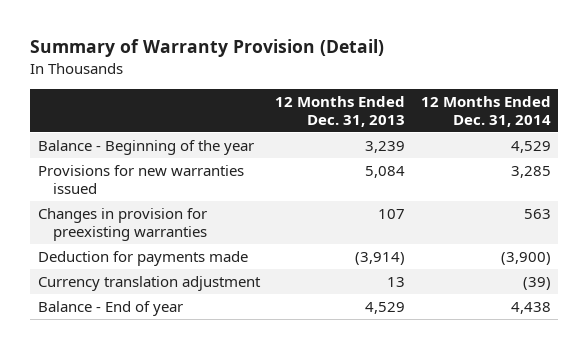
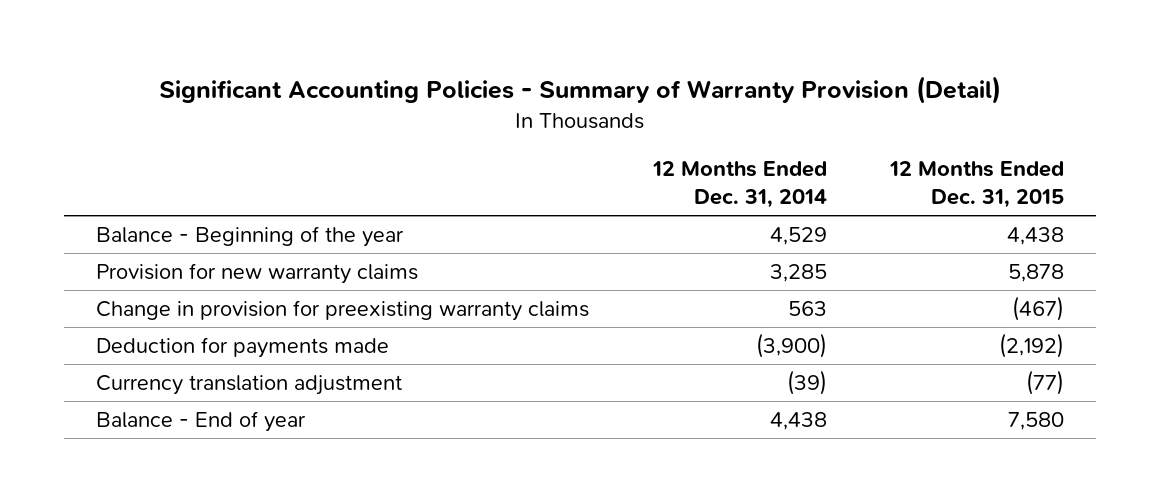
- Summary of Warranty Provision (Detail)
+ Significant Accounting Policies - Summary of Warranty Provision (Detail)
- | 12 Months Ended Dec. 31, 2013 | 12 Months Ended Dec. 31, 2014
+ | 12 Months Ended Dec. 31, 2014 | 12 Months Ended Dec. 31, 2015
- Provisions for new warranties issued | 5,084 | 3,285
- Changes in provision for preexisting warranties | 107 | 563
+ Provision for new warranty claims | 3,285 | 5,878
+ Change in provision for preexisting warranty claims | 563 | (467)

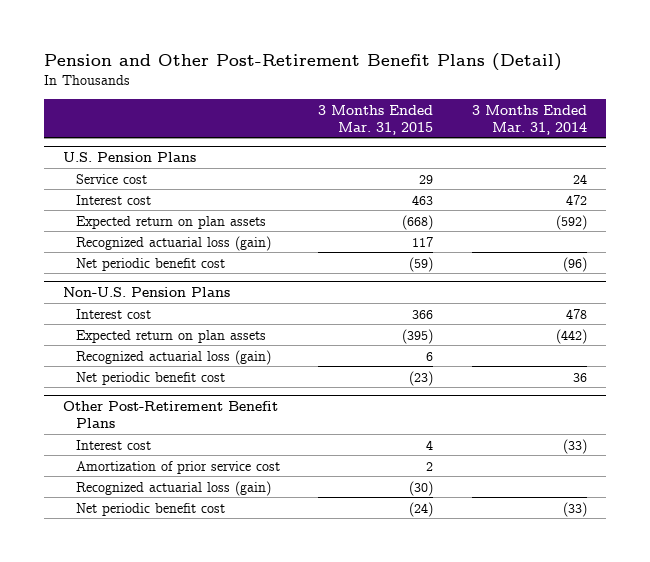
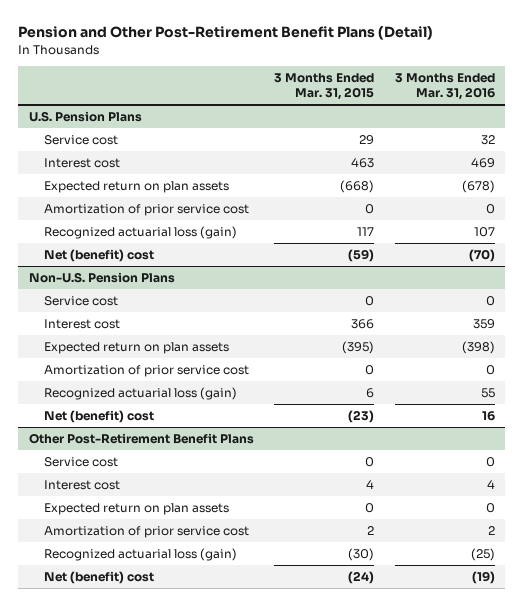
- | 3 Months Ended Mar. 31, 2015 | 3 Months Ended Mar. 31, 2014
+ | 3 Months Ended Mar. 31, 2015 | 3 Months Ended Mar. 31, 2016
@ U.S. Pension Plans
+ Amortization of prior service cost | 0 | 0
- Net periodic benefit cost | (59) | (96)
+ Net (benefit) cost | (59) | (70)
@ Non-U.S. Pension Plans
+ Service cost | 0 | 0
+ Amortization of prior service cost | 0 | 0
- Net periodic benefit cost | (23) | 36
+ Net (benefit) cost | (23) | 16
@ Other Post-Retirement Benefit Plans
+ Service cost | 0 | 0
+ Expected return on plan assets | 0 | 0
- Net periodic benefit cost | (24) | (33)
+ Net (benefit) cost | (24) | (19)

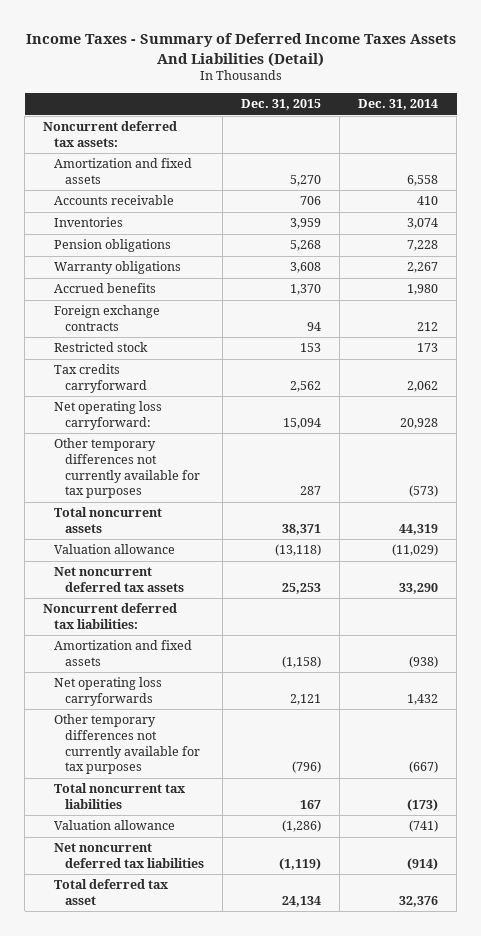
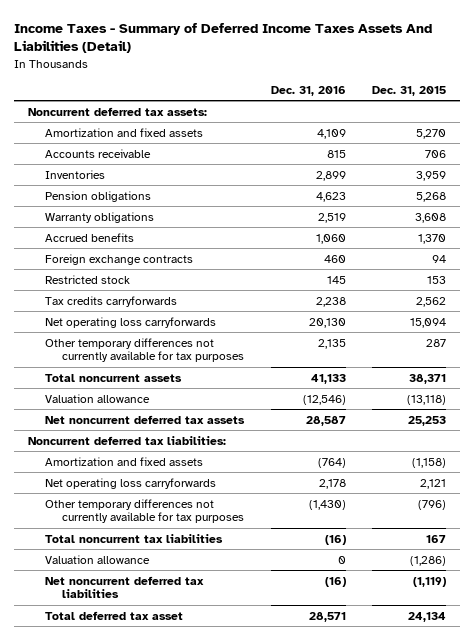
- | Dec. 31, 2015 | Dec. 31, 2014
+ | Dec. 31, 2016 | Dec. 31, 2015
- Tax credits carryforward | 2,562 | 2,062
- Net operating loss carryforward: | 15,094 | 20,928
+ Tax credits carryforwards | 2,238 | 2,562
+ Net operating loss carryforwards | 20,130 | 15,094

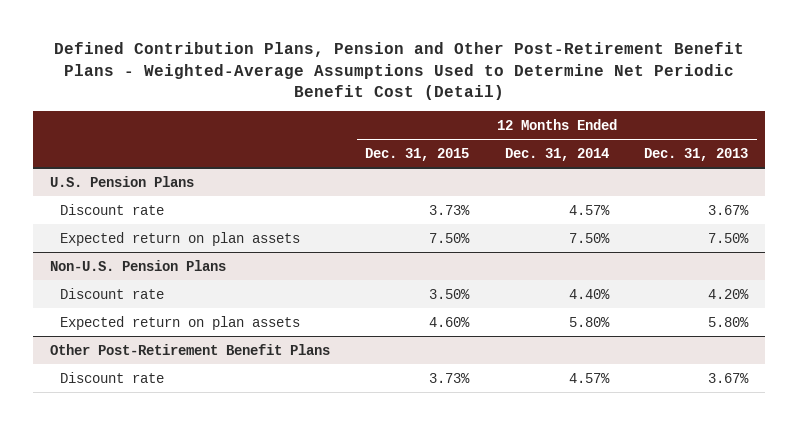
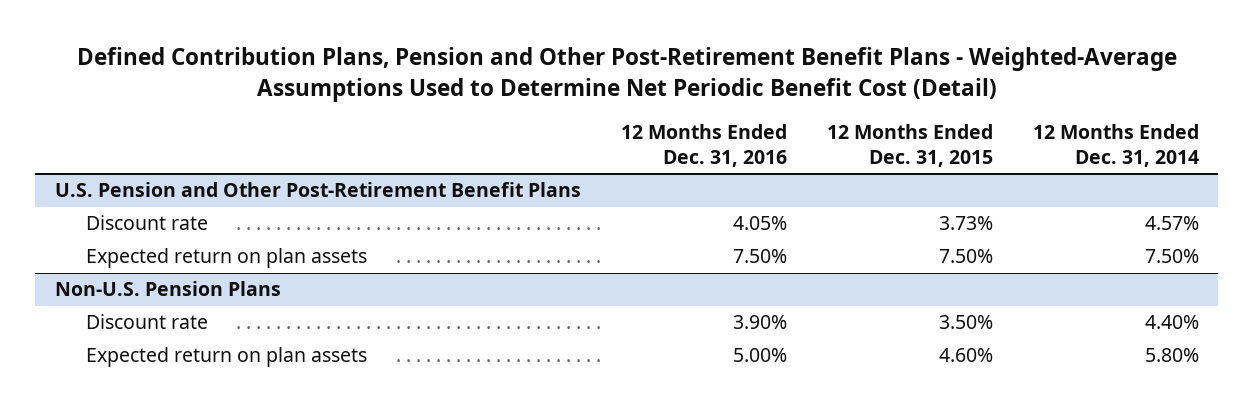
- | 12 Months Ended Dec. 31, 2015 | 12 Months Ended Dec. 31, 2014 | 12 Months Ended Dec. 31, 2013
+ | 12 Months Ended Dec. 31, 2016 | 12 Months Ended Dec. 31, 2015 | 12 Months Ended Dec. 31, 2014
- U.S. Pension Plans
+ U.S. Pension and Other Post-Retirement Benefit Plans
- Other Post-Retirement Benefit Plans
- Discount rate | 3.73% | 4.57% | 3.67%

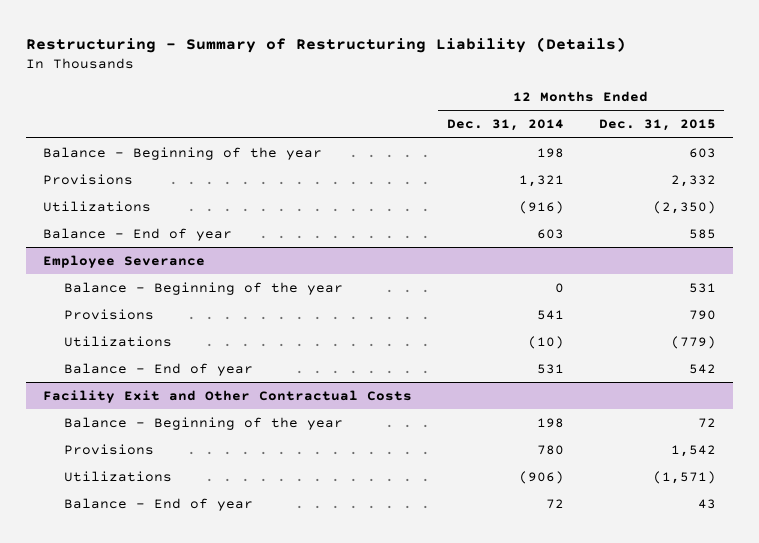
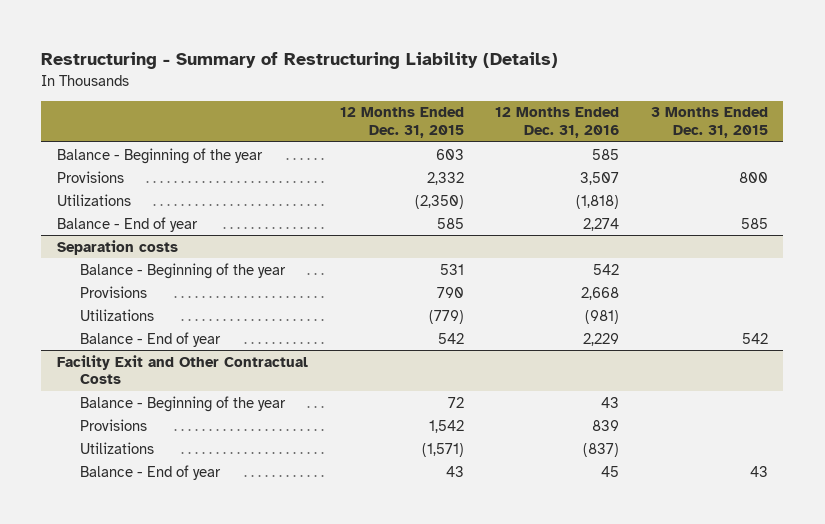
- | 12 Months Ended Dec. 31, 2014 | 12 Months Ended Dec. 31, 2015
+ | 12 Months Ended Dec. 31, 2015 | 12 Months Ended Dec. 31, 2016 | 3 Months Ended Dec. 31, 2015
- Employee Severance
+ Separation costs

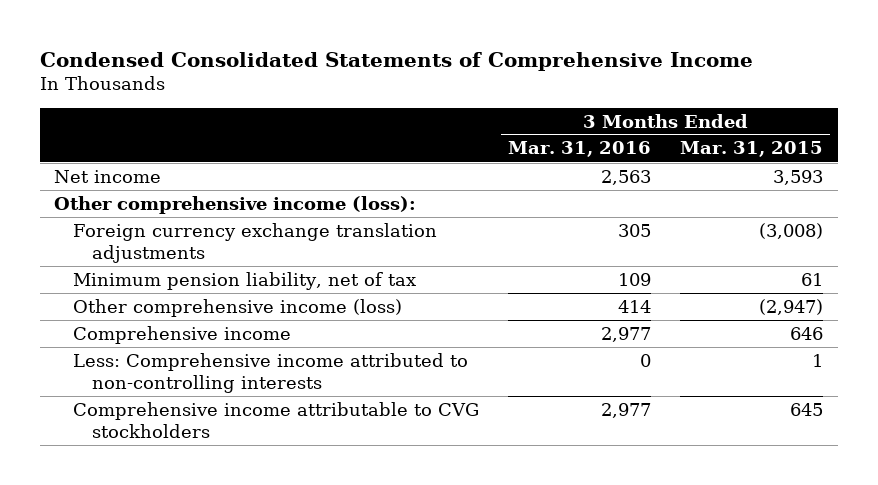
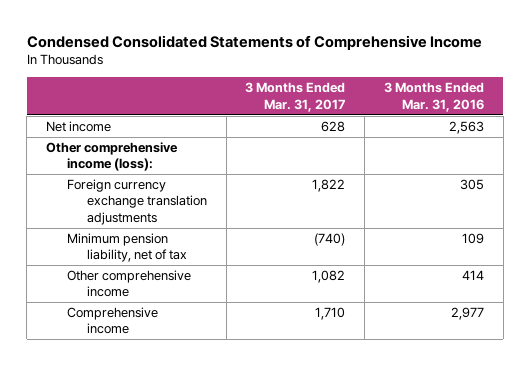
- | 3 Months Ended Mar. 31, 2016 | 3 Months Ended Mar. 31, 2015
+ | 3 Months Ended Mar. 31, 2017 | 3 Months Ended Mar. 31, 2016
- Other comprehensive income (loss) | 414 | (2,947)
+ Other comprehensive income | 1,082 | 414
- Less: Comprehensive income attributed to non-controlling interests | 0 | 1
- Comprehensive income attributable to CVG stockholders | 2,977 | 645

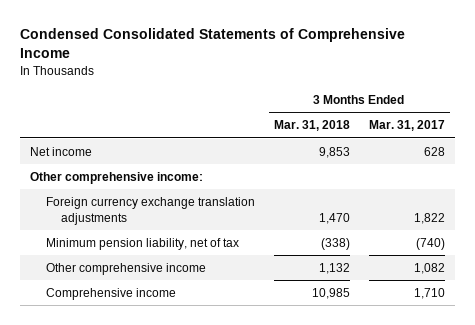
- | 3 Months Ended Mar. 31, 2017 | 3 Months Ended Mar. 31, 2016
+ | 3 Months Ended Mar. 31, 2018 | 3 Months Ended Mar. 31, 2017
- Other comprehensive income (loss):
+ Other comprehensive income:

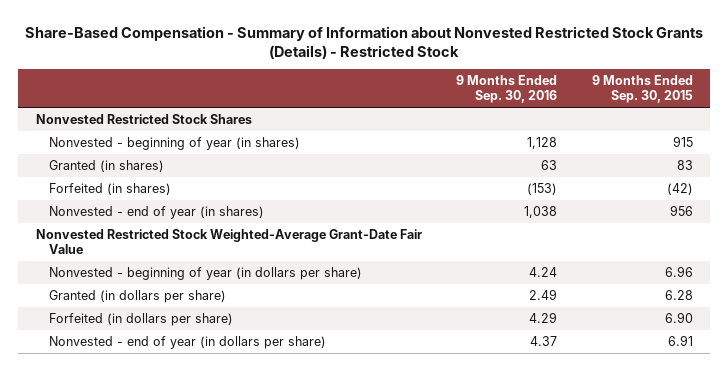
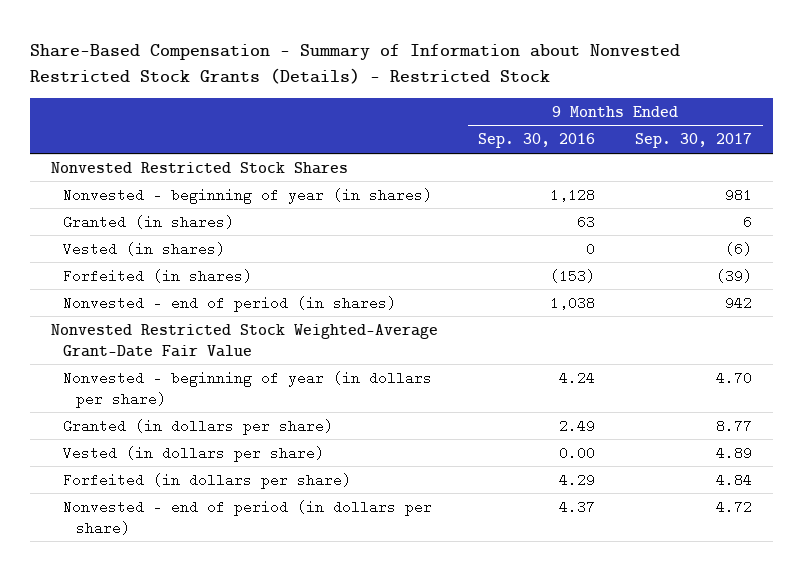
- | 9 Months Ended Sep. 30, 2016 | 9 Months Ended Sep. 30, 2015
+ | 9 Months Ended Sep. 30, 2016 | 9 Months Ended Sep. 30, 2017
+ Vested (in shares) | 0 | (6)
- Nonvested - end of year (in shares) | 1,038 | 956
+ Nonvested - end of period (in shares) | 1,038 | 942
+ Vested (in dollars per share) | 0.00 | 4.89
- Nonvested - end of year (in dollars per share) | 4.37 | 6.91
+ Nonvested - end of period (in dollars per share) | 4.37 | 4.72

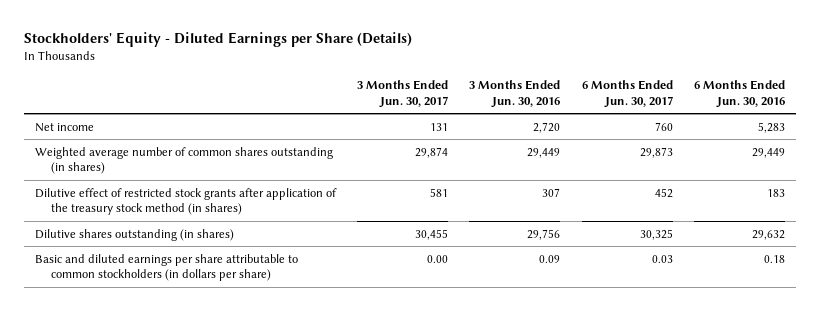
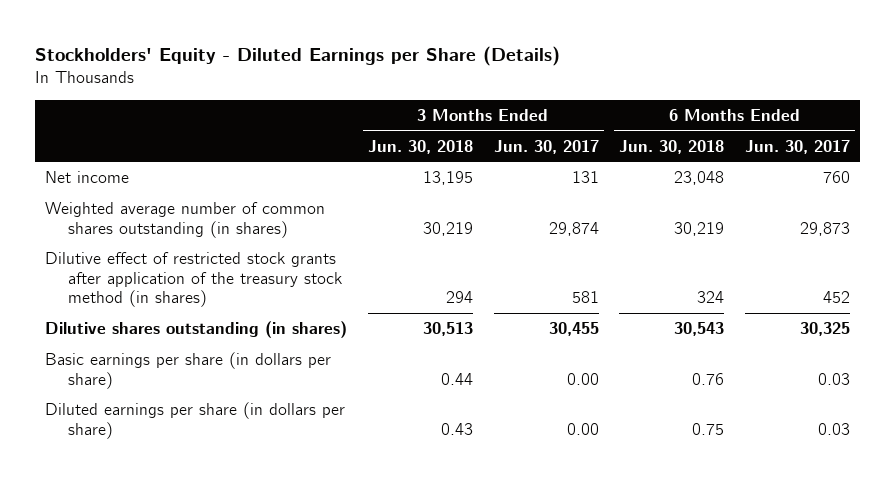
- | 3 Months Ended Jun. 30, 2017 | 3 Months Ended Jun. 30, 2016 | 6 Months Ended Jun. 30, 2017 | 6 Months Ended Jun. 30, 2016
+ | 3 Months Ended Jun. 30, 2018 | 3 Months Ended Jun. 30, 2017 | 6 Months Ended Jun. 30, 2018 | 6 Months Ended Jun. 30, 2017
- Basic and diluted earnings per share attributable to common stockholders (in dollars per share) | 0.00 | 0.09 | 0.03 | 0.18
+ Basic earnings per share (in dollars per share) | 0.44 | 0.00 | 0.76 | 0.03
+ Diluted earnings per share (in dollars per share) | 0.43 | 0.00 | 0.75 | 0.03

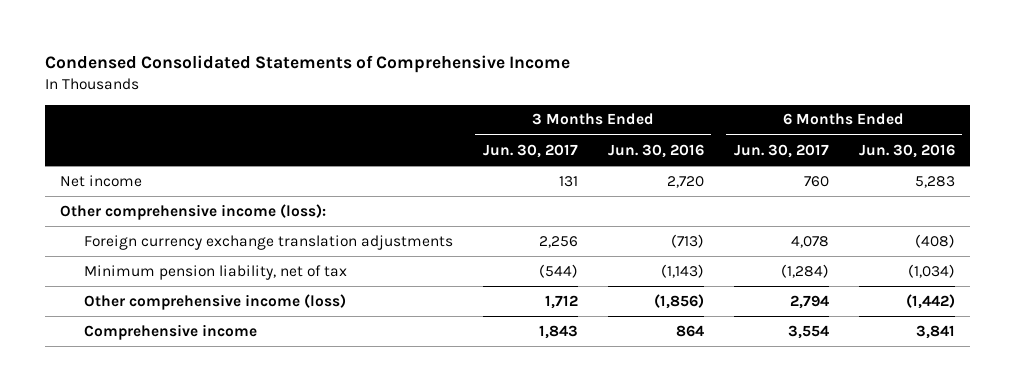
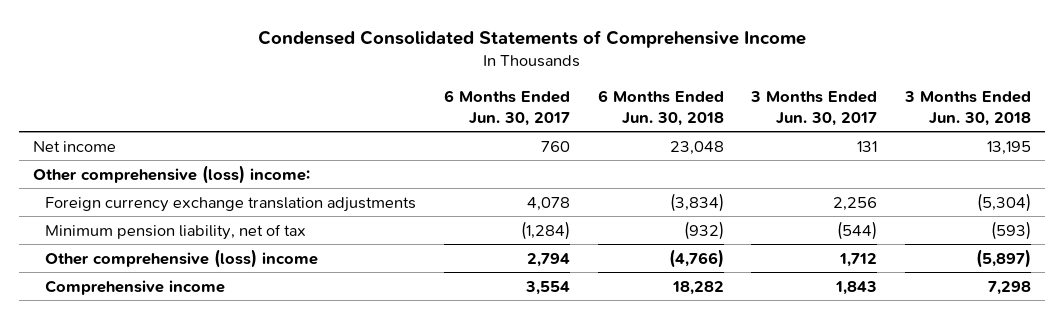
- | 3 Months Ended Jun. 30, 2017 | 3 Months Ended Jun. 30, 2016 | 6 Months Ended Jun. 30, 2017 | 6 Months Ended Jun. 30, 2016
+ | 6 Months Ended Jun. 30, 2017 | 6 Months Ended Jun. 30, 2018 | 3 Months Ended Jun. 30, 2017 | 3 Months Ended Jun. 30, 2018
- Other comprehensive income (loss):
+ Other comprehensive (loss) income:
- Other comprehensive income (loss) | 1,712 | (1,856) | 2,794 | (1,442)
+ Other comprehensive (loss) income | 2,794 | (4,766) | 1,712 | (5,897)

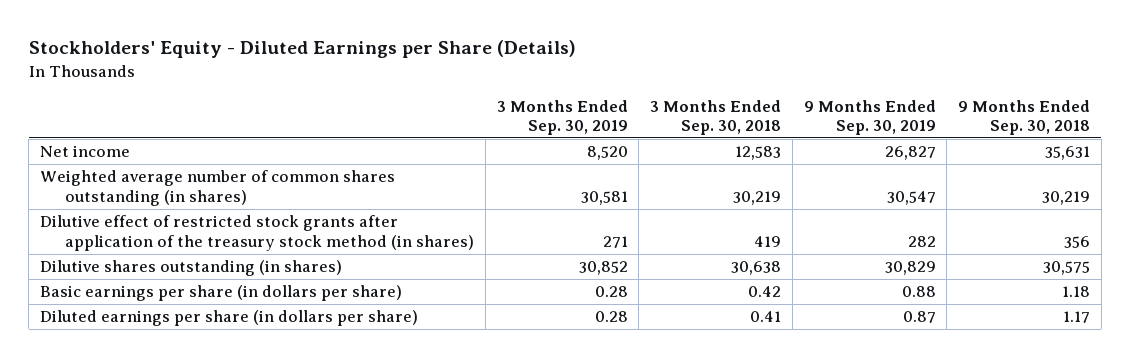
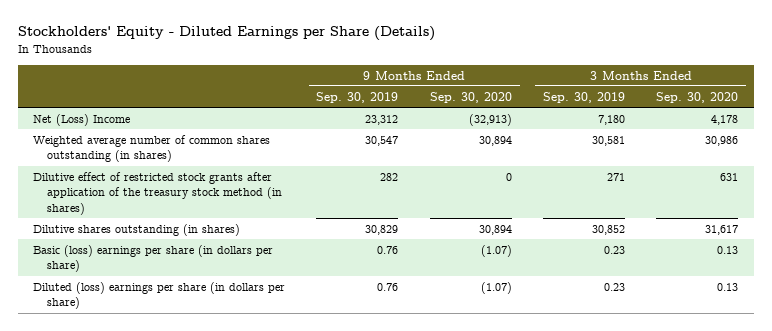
- | 3 Months Ended Sep. 30, 2019 | 3 Months Ended Sep. 30, 2018 | 9 Months Ended Sep. 30, 2019 | 9 Months Ended Sep. 30, 2018
+ | 9 Months Ended Sep. 30, 2019 | 9 Months Ended Sep. 30, 2020 | 3 Months Ended Sep. 30, 2019 | 3 Months Ended Sep. 30, 2020
- Net income | 8,520 | 12,583 | 26,827 | 35,631
+ Net (Loss) Income | 23,312 | (32,913) | 7,180 | 4,178
- Basic earnings per share (in dollars per share) | 0.28 | 0.42 | 0.88 | 1.18
- Diluted earnings per share (in dollars per share) | 0.28 | 0.41 | 0.87 | 1.17
+ Basic (loss) earnings per share (in dollars per share) | 0.76 | (1.07) | 0.23 | 0.13
+ Diluted (loss) earnings per share (in dollars per share) | 0.76 | (1.07) | 0.23 | 0.13

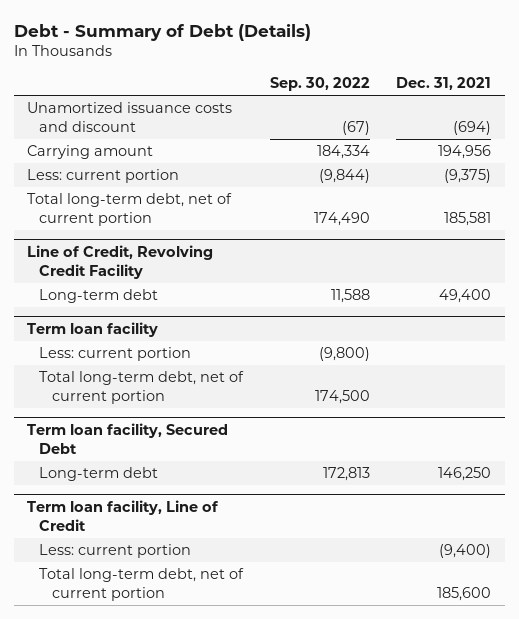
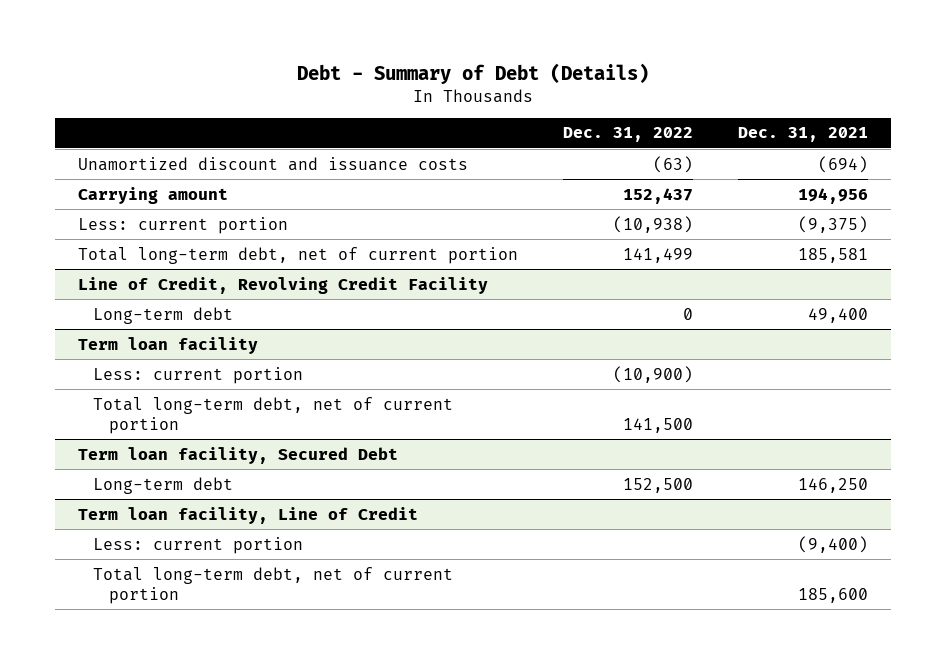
- | Sep. 30, 2022 | Dec. 31, 2021
+ | Dec. 31, 2022 | Dec. 31, 2021
- Unamortized issuance costs and discount | (67) | (694)
+ Unamortized discount and issuance costs | (63) | (694)

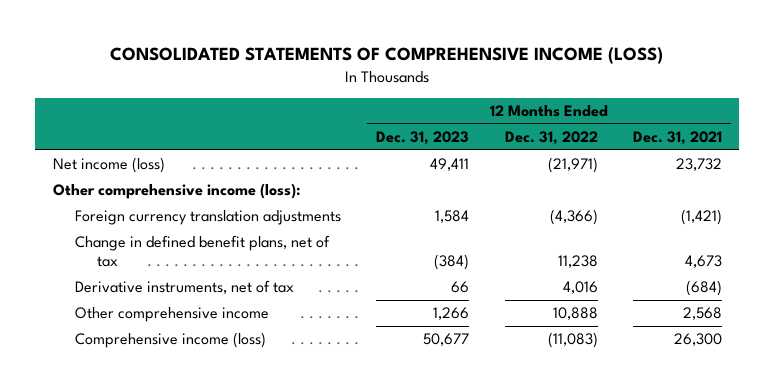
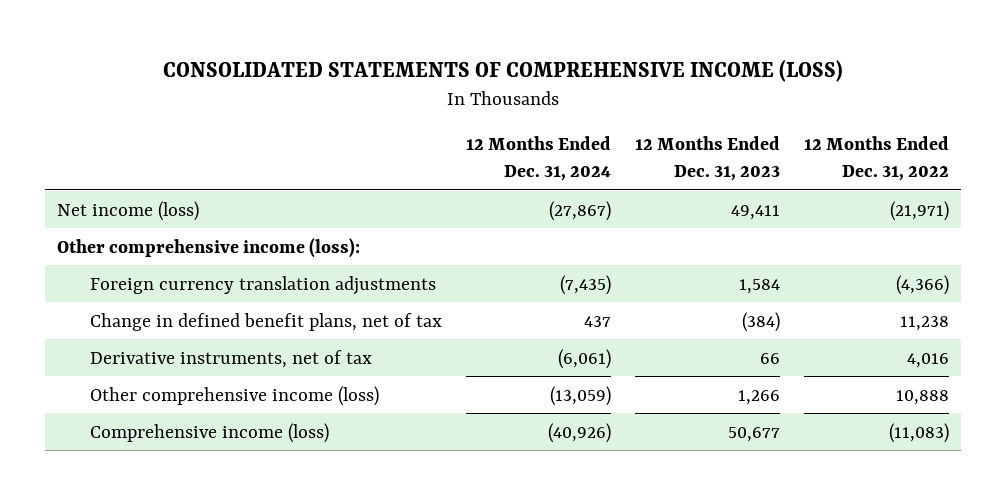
- | 12 Months Ended Dec. 31, 2023 | 12 Months Ended Dec. 31, 2022 | 12 Months Ended Dec. 31, 2021
+ | 12 Months Ended Dec. 31, 2024 | 12 Months Ended Dec. 31, 2023 | 12 Months Ended Dec. 31, 2022
- Other comprehensive income | 1,266 | 10,888 | 2,568
+ Other comprehensive income (loss) | (13,059) | 1,266 | 10,888

